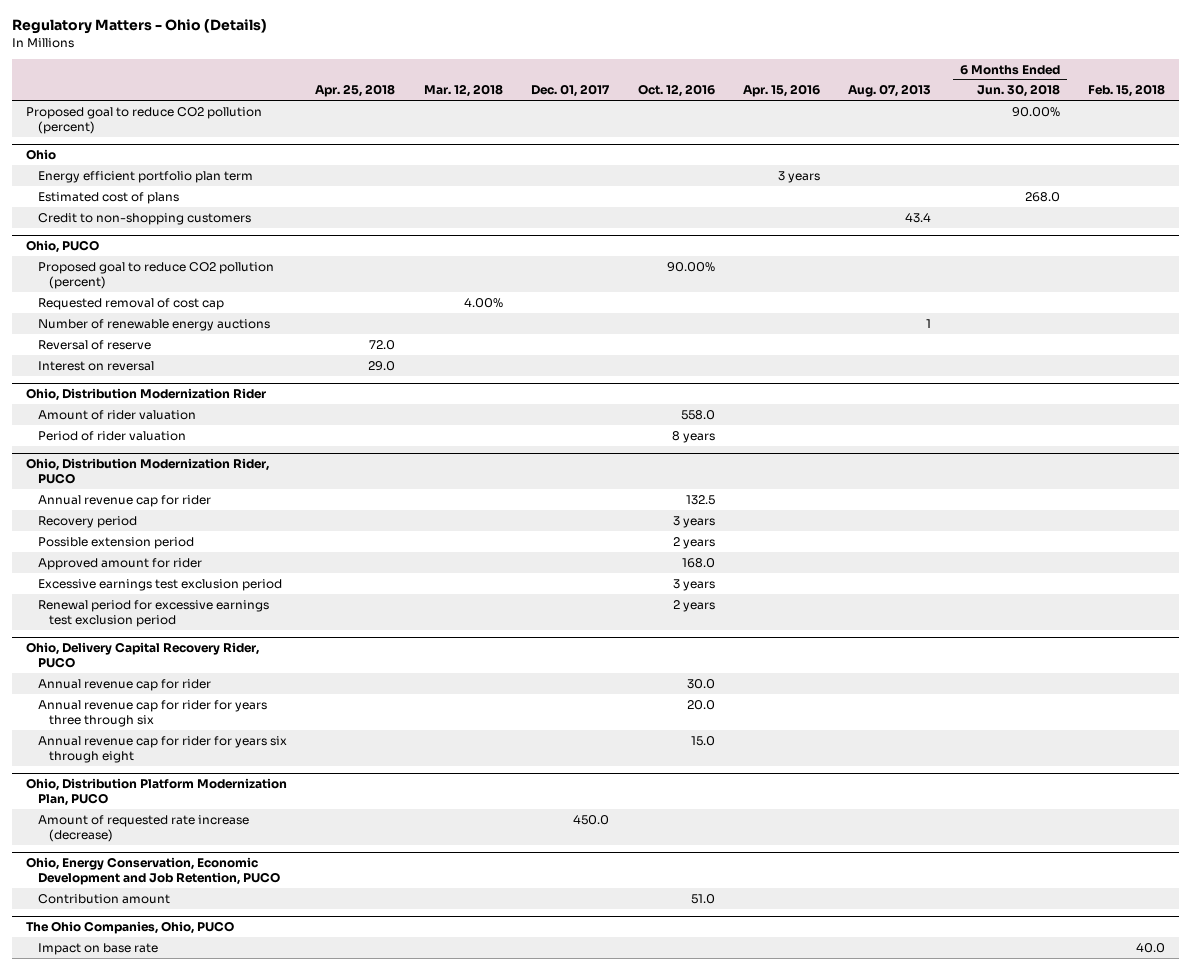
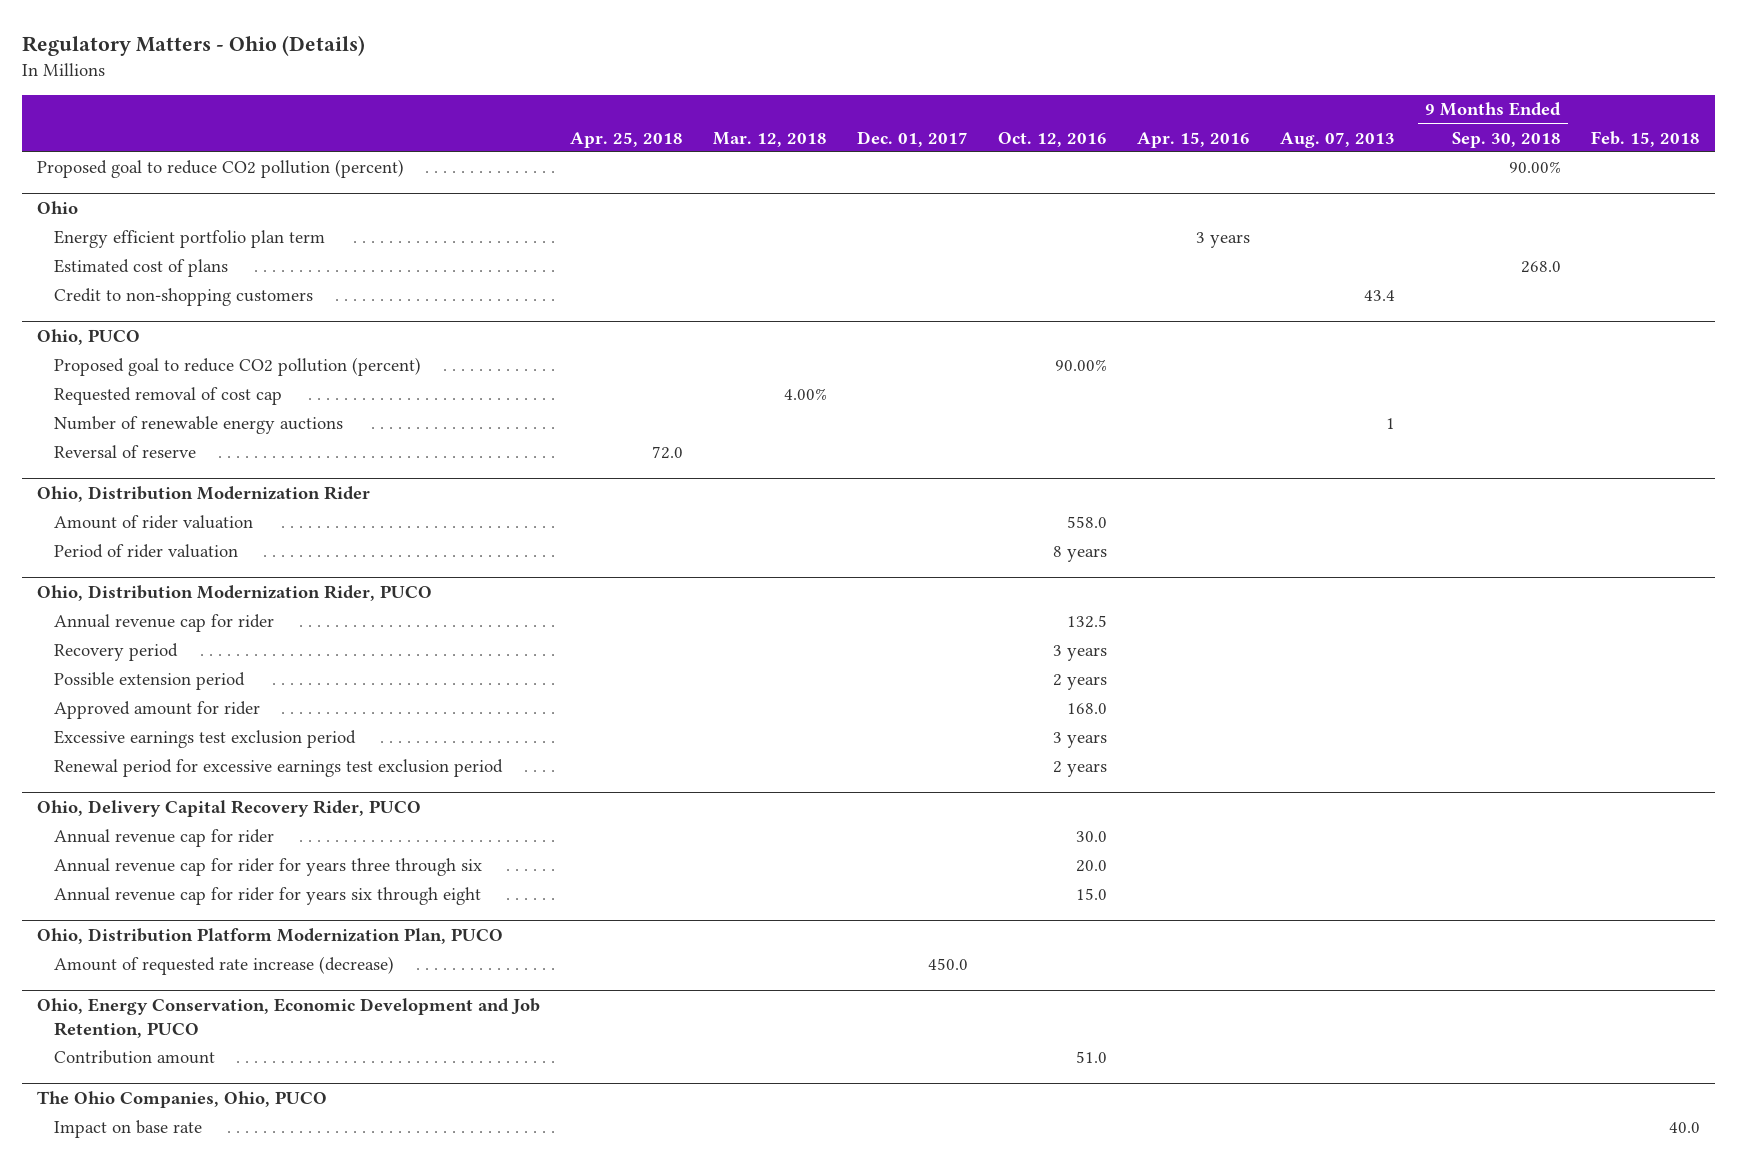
- | Apr. 25, 2018 | Mar. 12, 2018 | Dec. 01, 2017 | Oct. 12, 2016 | Apr. 15, 2016 | Aug. 07, 2013 | 6 Months Ended Jun. 30, 2018 | Feb. 15, 2018
+ | Apr. 25, 2018 | Mar. 12, 2018 | Dec. 01, 2017 | Oct. 12, 2016 | Apr. 15, 2016 | Aug. 07, 2013 | 9 Months Ended Sep. 30, 2018 | Feb. 15, 2018
@ Ohio, PUCO
- Interest on reversal | 29.0 | | | | | | |

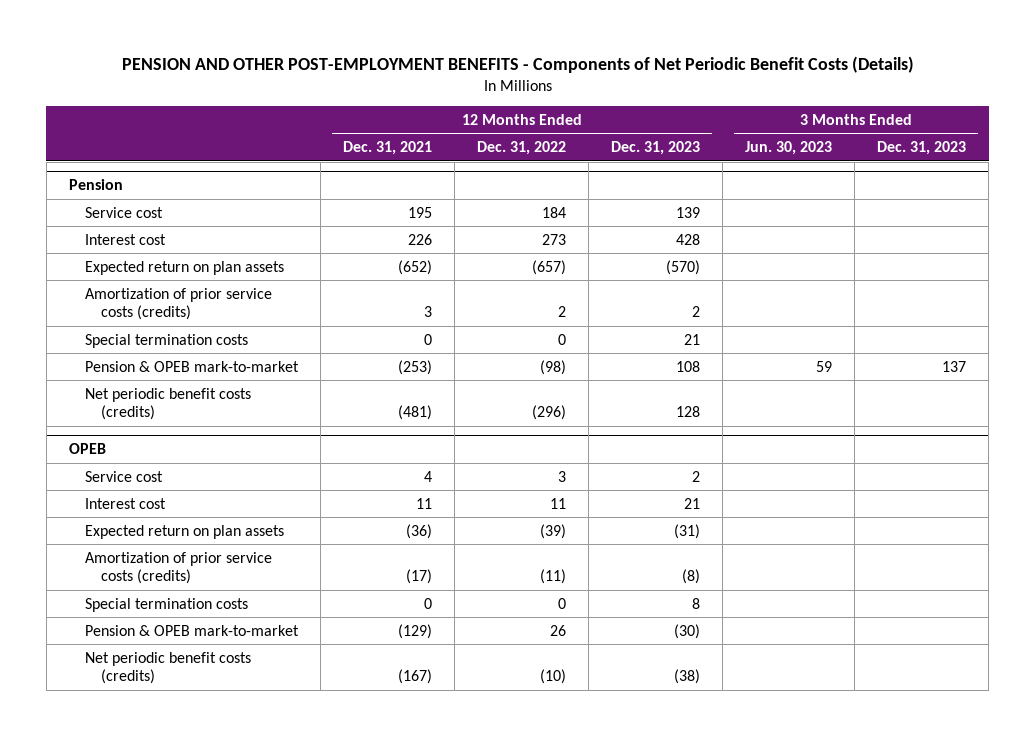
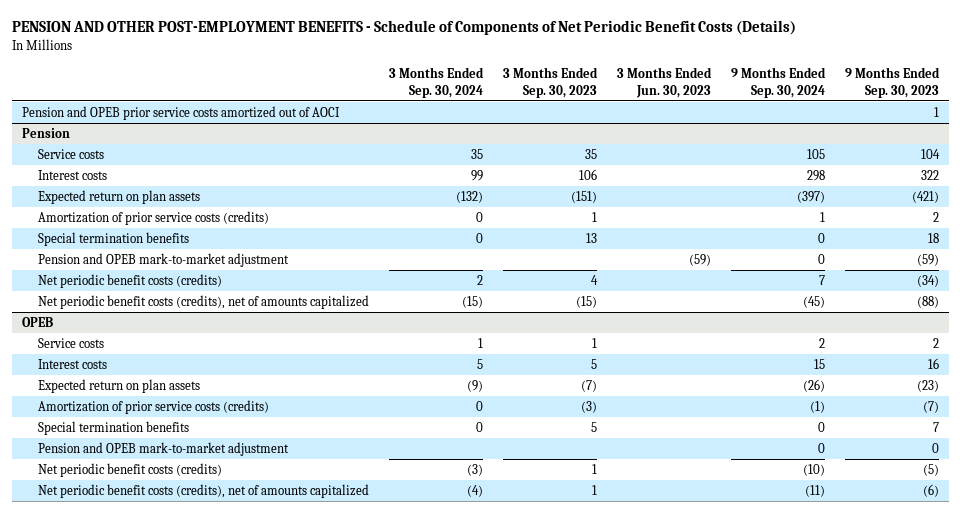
- PENSION AND OTHER POST-EMPLOYMENT BENEFITS - Components of Net Periodic Benefit Costs (Details)
+ PENSION AND OTHER POST-EMPLOYMENT BENEFITS - Schedule of Components of Net Periodic Benefit Costs (Details)
- | 12 Months Ended Dec. 31, 2021 | 12 Months Ended Dec. 31, 2022 | 12 Months Ended Dec. 31, 2023 | 3 Months Ended Jun. 30, 2023 | 3 Months Ended Dec. 31, 2023
+ | 3 Months Ended Sep. 30, 2024 | 3 Months Ended Sep. 30, 2023 | 3 Months Ended Jun. 30, 2023 | 9 Months Ended Sep. 30, 2024 | 9 Months Ended Sep. 30, 2023
+ Pension and OPEB prior service costs amortized out of AOCI | | | | | 1
@ Pension
- Service cost | 195 | 184 | 139 | |
- Interest cost | 226 | 273 | 428 | |
+ Service costs | 35 | 35 | | 105 | 104
+ Interest costs | 99 | 106 | | 298 | 322
- Special termination costs | 0 | 0 | 21 | |
- Pension & OPEB mark-to-market | (253) | (98) | 108 | 59 | 137
+ Special termination benefits | 0 | 13 | | 0 | 18
+ Pension and OPEB mark-to-market adjustment | | | (59) | 0 | (59)
+ Net periodic benefit costs (credits), net of amounts capitalized | (15) | (15) | | (45) | (88)
@ OPEB
- Service cost | 4 | 3 | 2 | |
- Interest cost | 11 | 11 | 21 | |
+ Service costs | 1 | 1 | | 2 | 2
+ Interest costs | 5 | 5 | | 15 | 16
- Special termination costs | 0 | 0 | 8 | |
- Pension & OPEB mark-to-market | (129) | 26 | (30) | |
+ Special termination benefits | 0 | 5 | | 0 | 7
+ Pension and OPEB mark-to-market adjustment | | | | 0 | 0
+ Net periodic benefit costs (credits), net of amounts capitalized | (4) | 1 | | (11) | (6)

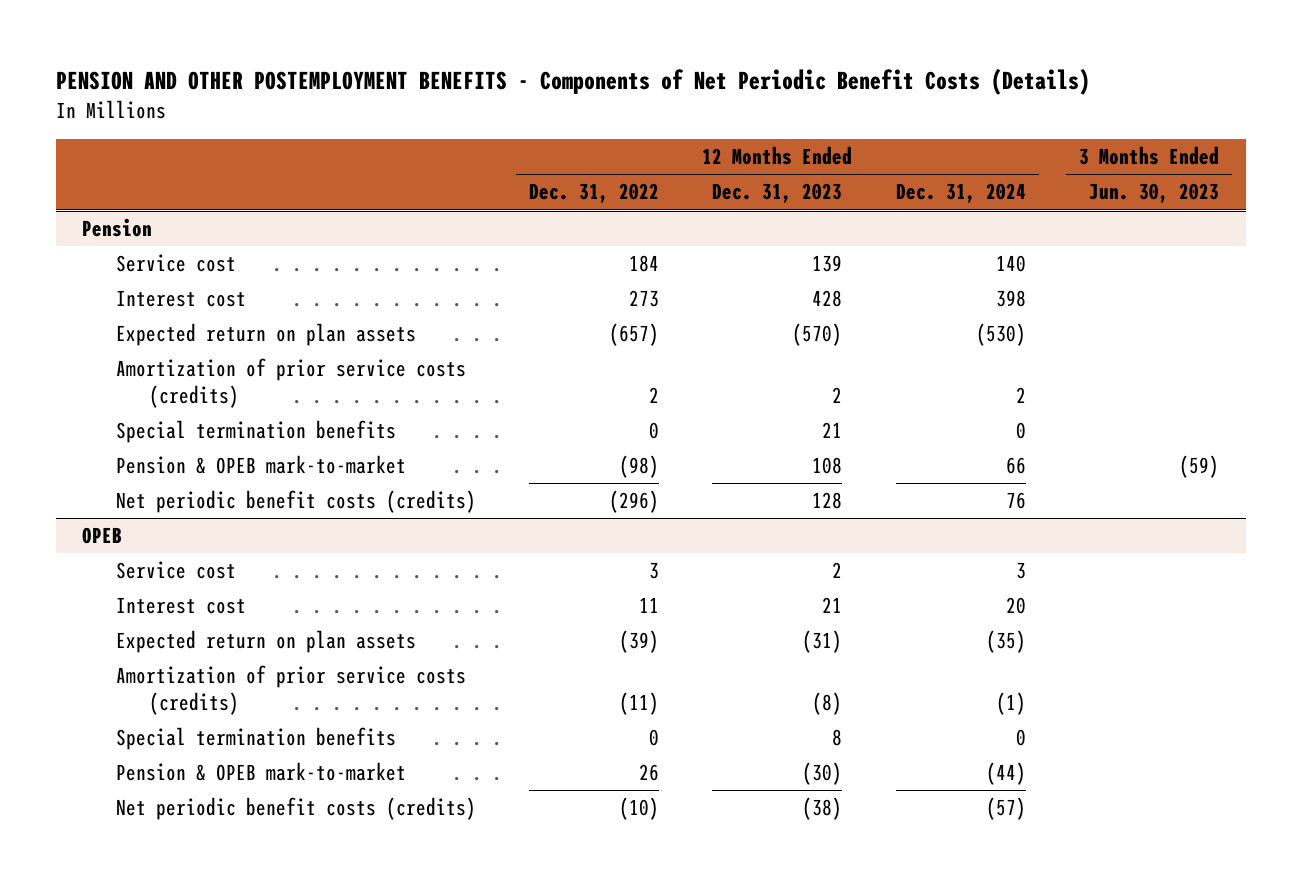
- PENSION AND OTHER POST-EMPLOYMENT BENEFITS - Schedule of Components of Net Periodic Benefit Costs (Details)
+ PENSION AND OTHER POSTEMPLOYMENT BENEFITS - Components of Net Periodic Benefit Costs (Details)
- | 3 Months Ended Sep. 30, 2024 | 3 Months Ended Sep. 30, 2023 | 3 Months Ended Jun. 30, 2023 | 9 Months Ended Sep. 30, 2024 | 9 Months Ended Sep. 30, 2023
+ | 12 Months Ended Dec. 31, 2022 | 12 Months Ended Dec. 31, 2023 | 12 Months Ended Dec. 31, 2024 | 3 Months Ended Jun. 30, 2023
- Pension and OPEB prior service costs amortized out of AOCI | | | | | 1
@ Pension
- Service costs | 35 | 35 | | 105 | 104
- Interest costs | 99 | 106 | | 298 | 322
+ Service cost | 184 | 139 | 140 |
+ Interest cost | 273 | 428 | 398 |
- Pension and OPEB mark-to-market adjustment | | | (59) | 0 | (59)
+ Pension & OPEB mark-to-market | (98) | 108 | 66 | (59)
- Net periodic benefit costs (credits), net of amounts capitalized | (15) | (15) | | (45) | (88)
@ OPEB
- Service costs | 1 | 1 | | 2 | 2
- Interest costs | 5 | 5 | | 15 | 16
+ Service cost | 3 | 2 | 3 |
+ Interest cost | 11 | 21 | 20 |
- Pension and OPEB mark-to-market adjustment | | | | 0 | 0
+ Pension & OPEB mark-to-market | 26 | (30) | (44) |
- Net periodic benefit costs (credits), net of amounts capitalized | (4) | 1 | | (11) | (6)

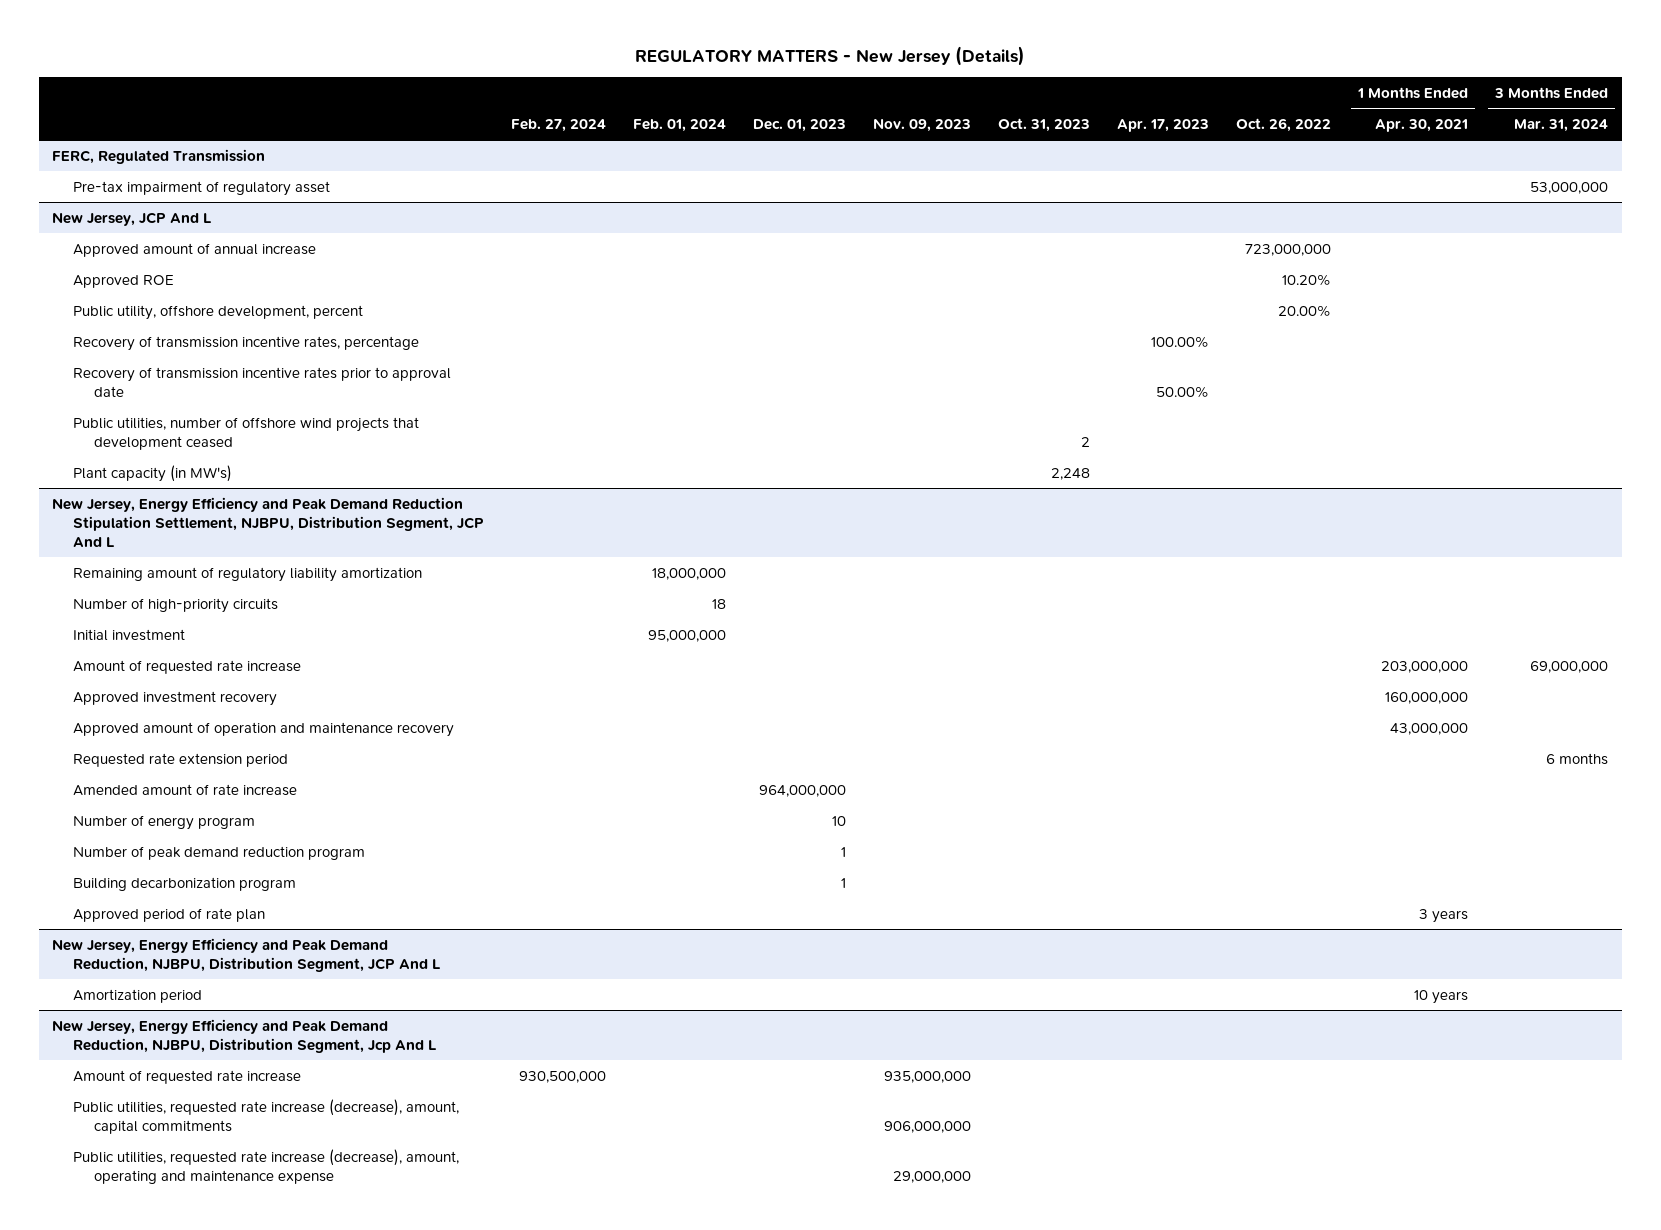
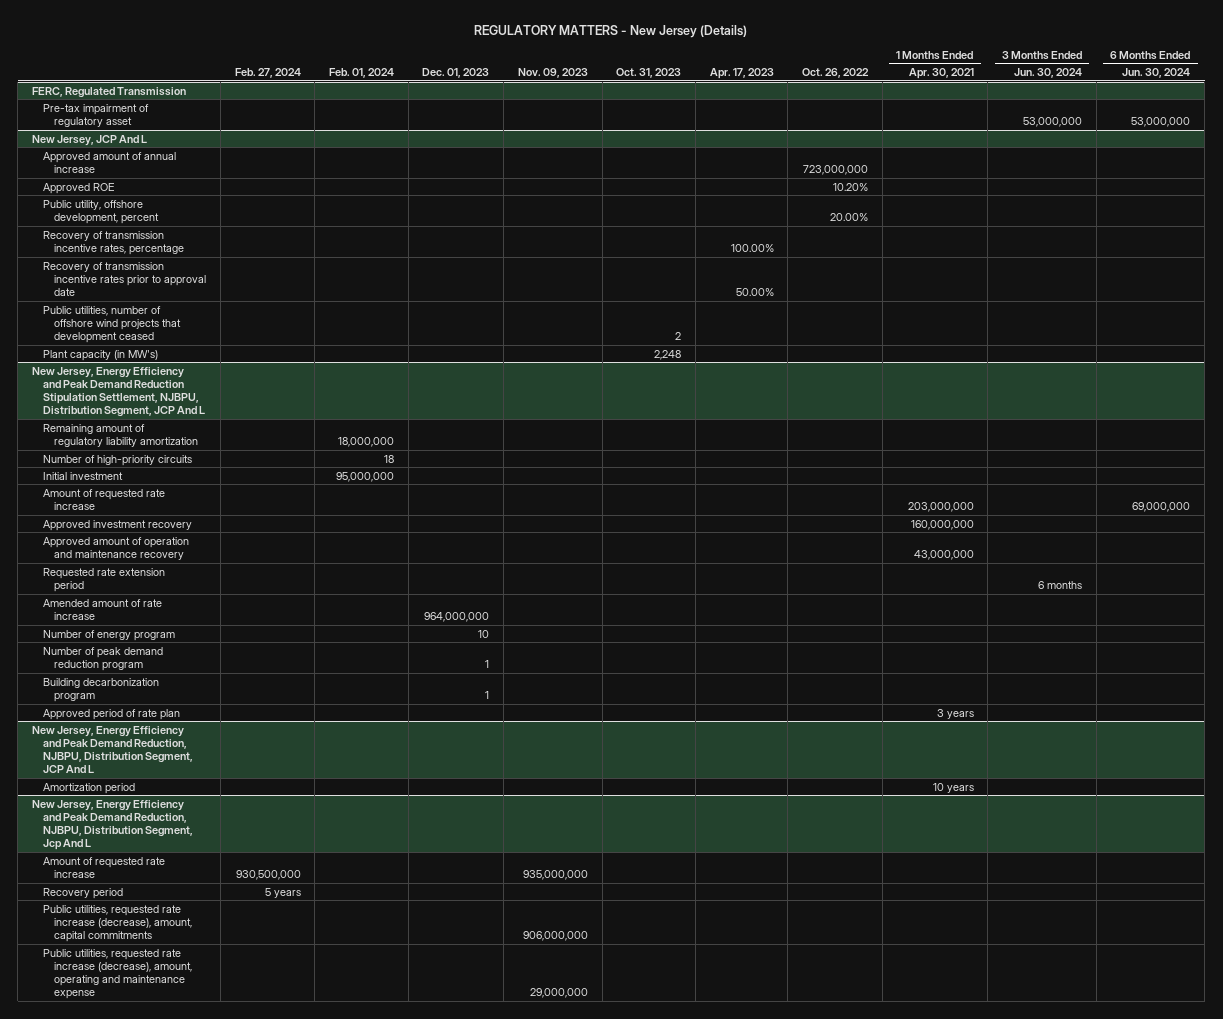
- | Feb. 27, 2024 | Feb. 01, 2024 | Dec. 01, 2023 | Nov. 09, 2023 | Oct. 31, 2023 | Apr. 17, 2023 | Oct. 26, 2022 | 1 Months Ended Apr. 30, 2021 | 3 Months Ended Mar. 31, 2024
+ | Feb. 27, 2024 | Feb. 01, 2024 | Dec. 01, 2023 | Nov. 09, 2023 | Oct. 31, 2023 | Apr. 17, 2023 | Oct. 26, 2022 | 1 Months Ended Apr. 30, 2021 | 3 Months Ended Jun. 30, 2024 | 6 Months Ended Jun. 30, 2024
@ New Jersey, Energy Efficiency and Peak Demand Reduction, NJBPU, Distribution Segment, Jcp And L
+ Recovery period | 5 years | | | | | | | | |

